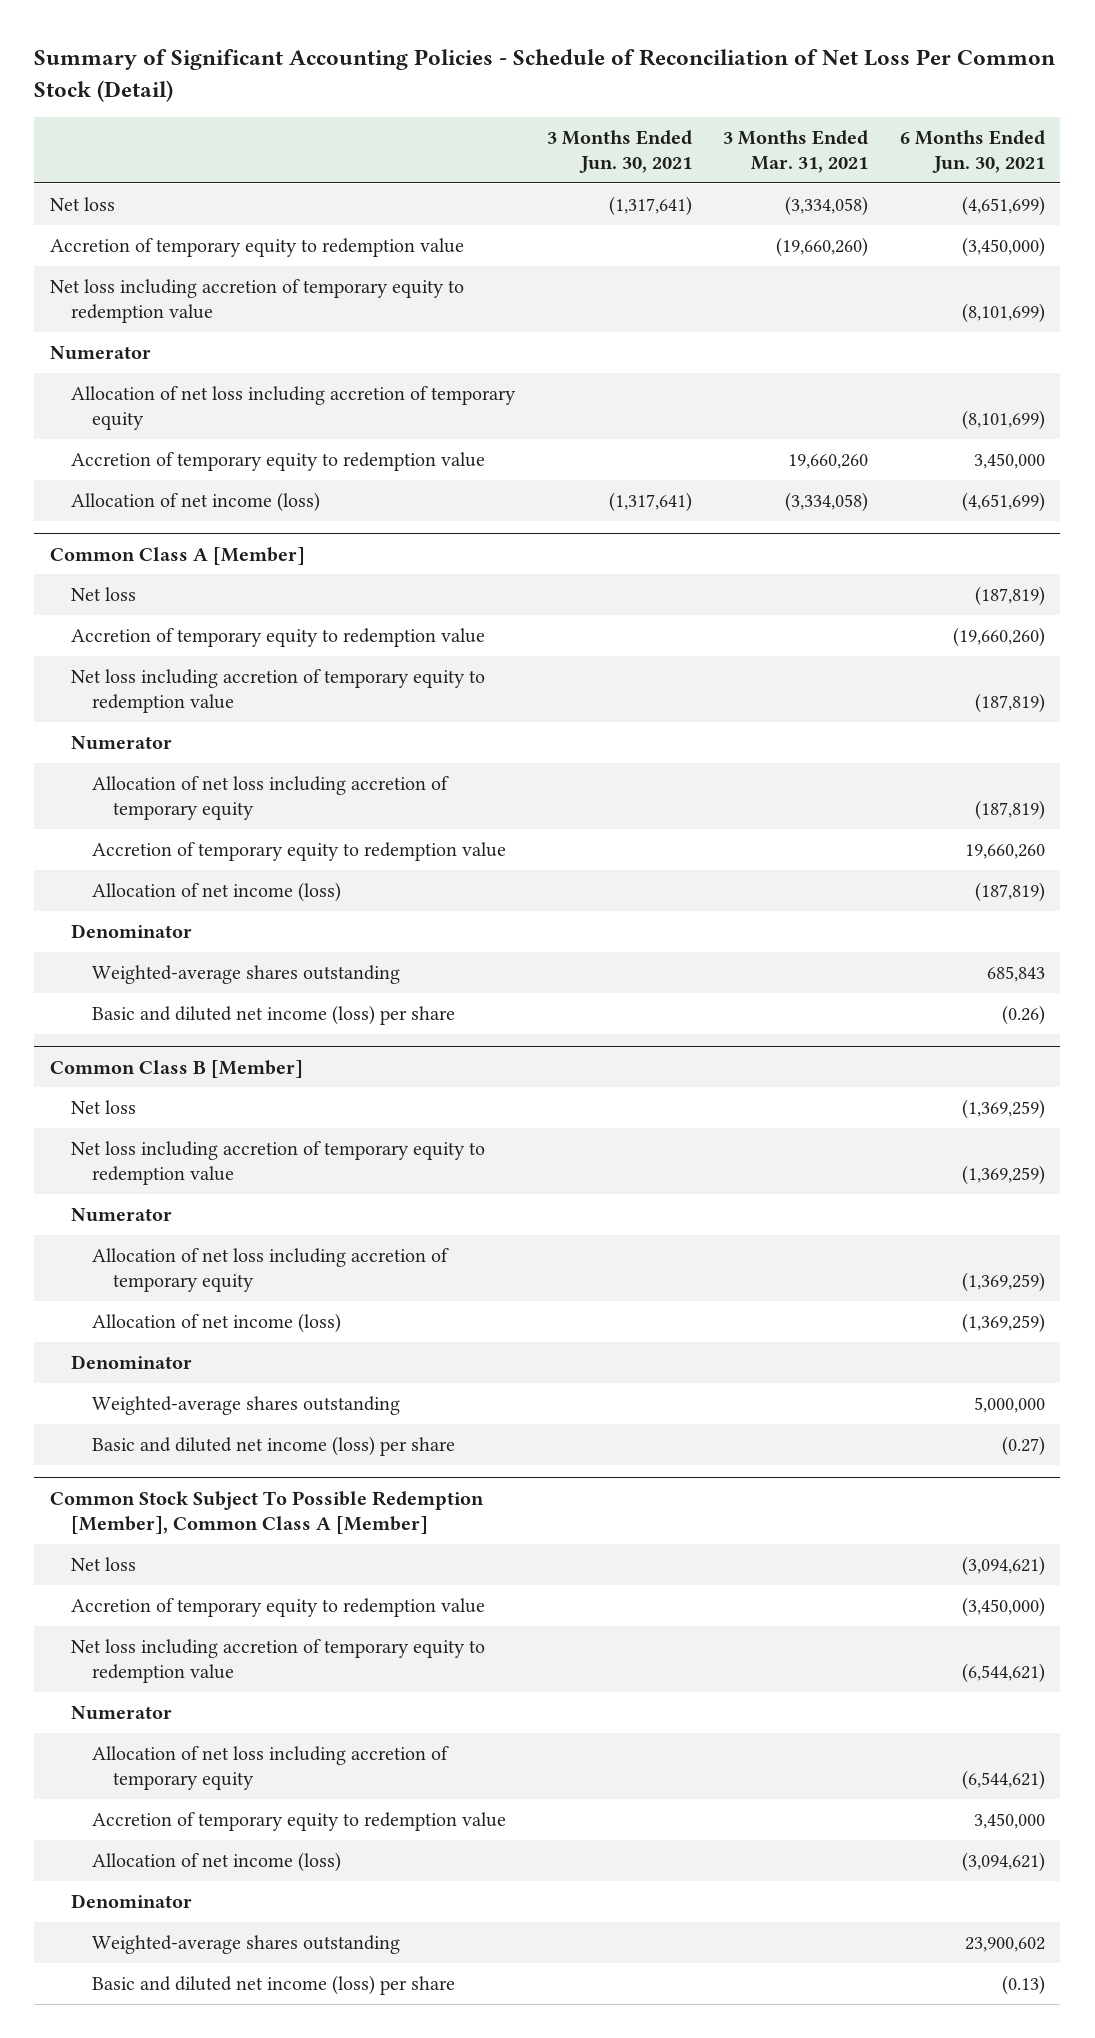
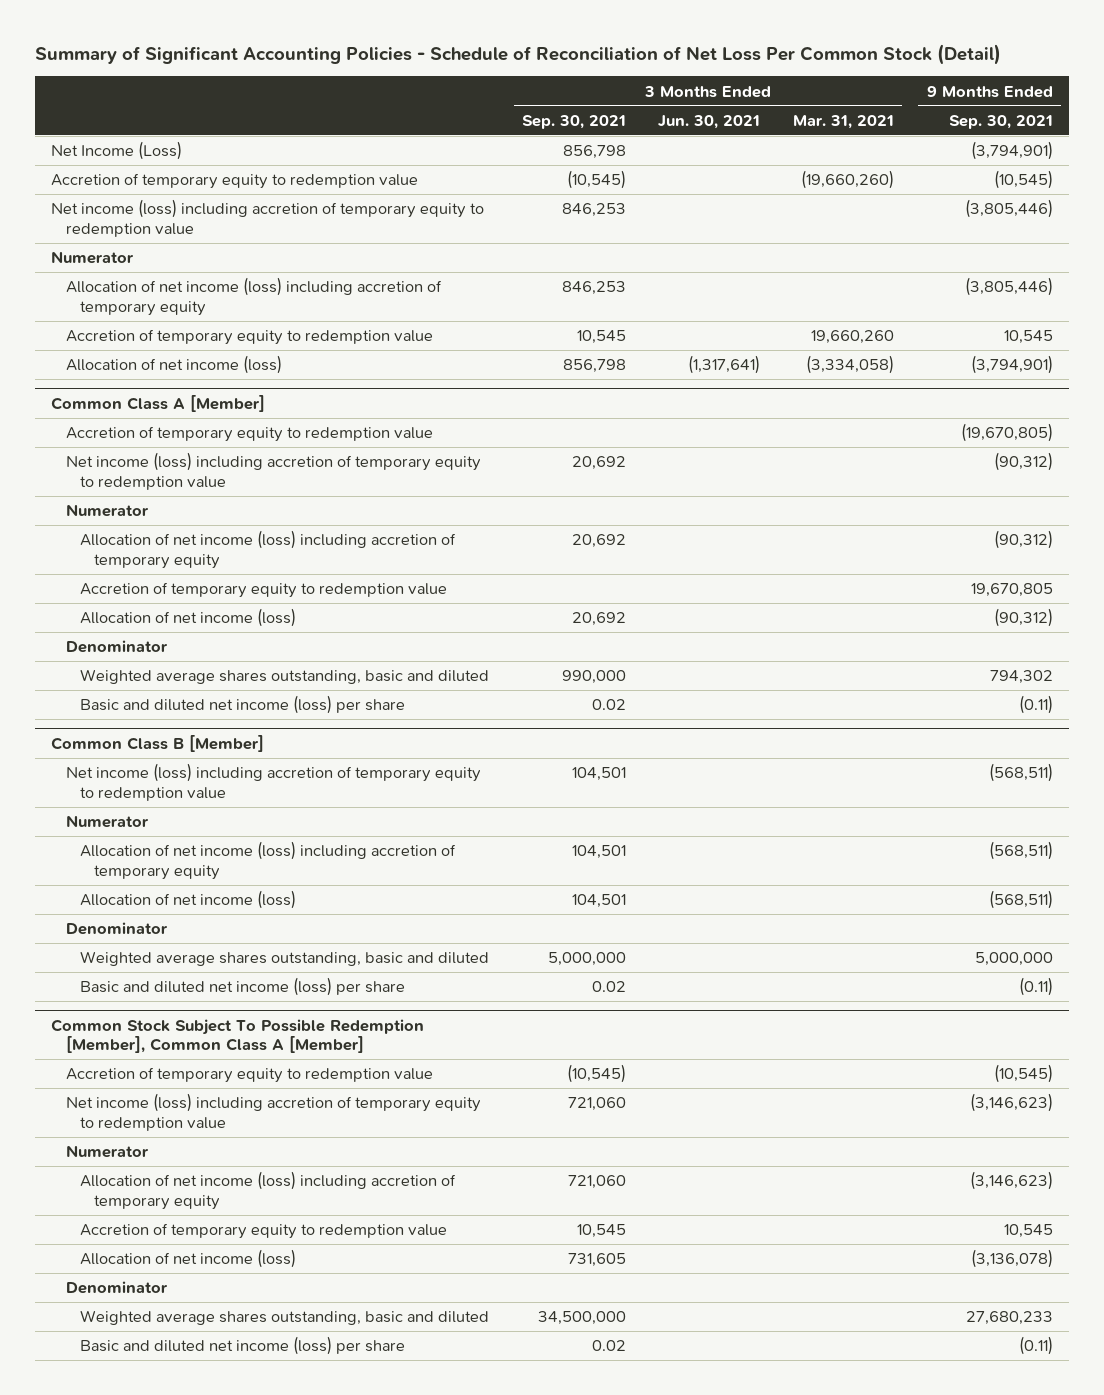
- | 3 Months Ended Jun. 30, 2021 | 3 Months Ended Mar. 31, 2021 | 6 Months Ended Jun. 30, 2021
+ | 3 Months Ended Sep. 30, 2021 | 3 Months Ended Jun. 30, 2021 | 3 Months Ended Mar. 31, 2021 | 9 Months Ended Sep. 30, 2021
- Net loss | (1,317,641) | (3,334,058) | (4,651,699)
+ Net Income (Loss) | 856,798 | | | (3,794,901)
- Net loss including accretion of temporary equity to redemption value | | | (8,101,699)
+ Net income (loss) including accretion of temporary equity to redemption value | 846,253 | | | (3,805,446)
- Allocation of net loss including accretion of temporary equity | | | (8,101,699)
+ Allocation of net income (loss) including accretion of temporary equity | 846,253 | | | (3,805,446)
@ Common Class A [Member]
- Net loss | | | (187,819)
- Net loss including accretion of temporary equity to redemption value | | | (187,819)
+ Net income (loss) including accretion of temporary equity to redemption value | 20,692 | | | (90,312)
- Allocation of net loss including accretion of temporary equity | | | (187,819)
+ Allocation of net income (loss) including accretion of temporary equity | 20,692 | | | (90,312)
- Weighted-average shares outstanding | | | 685,843
+ Weighted average shares outstanding, basic and diluted | 990,000 | | | 794,302
@ Common Class B [Member]
- Net loss | | | (1,369,259)
- Net loss including accretion of temporary equity to redemption value | | | (1,369,259)
+ Net income (loss) including accretion of temporary equity to redemption value | 104,501 | | | (568,511)
- Allocation of net loss including accretion of temporary equity | | | (1,369,259)
+ Allocation of net income (loss) including accretion of temporary equity | 104,501 | | | (568,511)
- Weighted-average shares outstanding | | | 5,000,000
+ Weighted average shares outstanding, basic and diluted | 5,000,000 | | | 5,000,000
@ Common Stock Subject To Possible Redemption [Member], Common Class A [Member]
- Net loss | | | (3,094,621)
- Net loss including accretion of temporary equity to redemption value | | | (6,544,621)
+ Net income (loss) including accretion of temporary equity to redemption value | 721,060 | | | (3,146,623)
- Allocation of net loss including accretion of temporary equity | | | (6,544,621)
+ Allocation of net income (loss) including accretion of temporary equity | 721,060 | | | (3,146,623)
- Weighted-average shares outstanding | | | 23,900,602
+ Weighted average shares outstanding, basic and diluted | 34,500,000 | | | 27,680,233

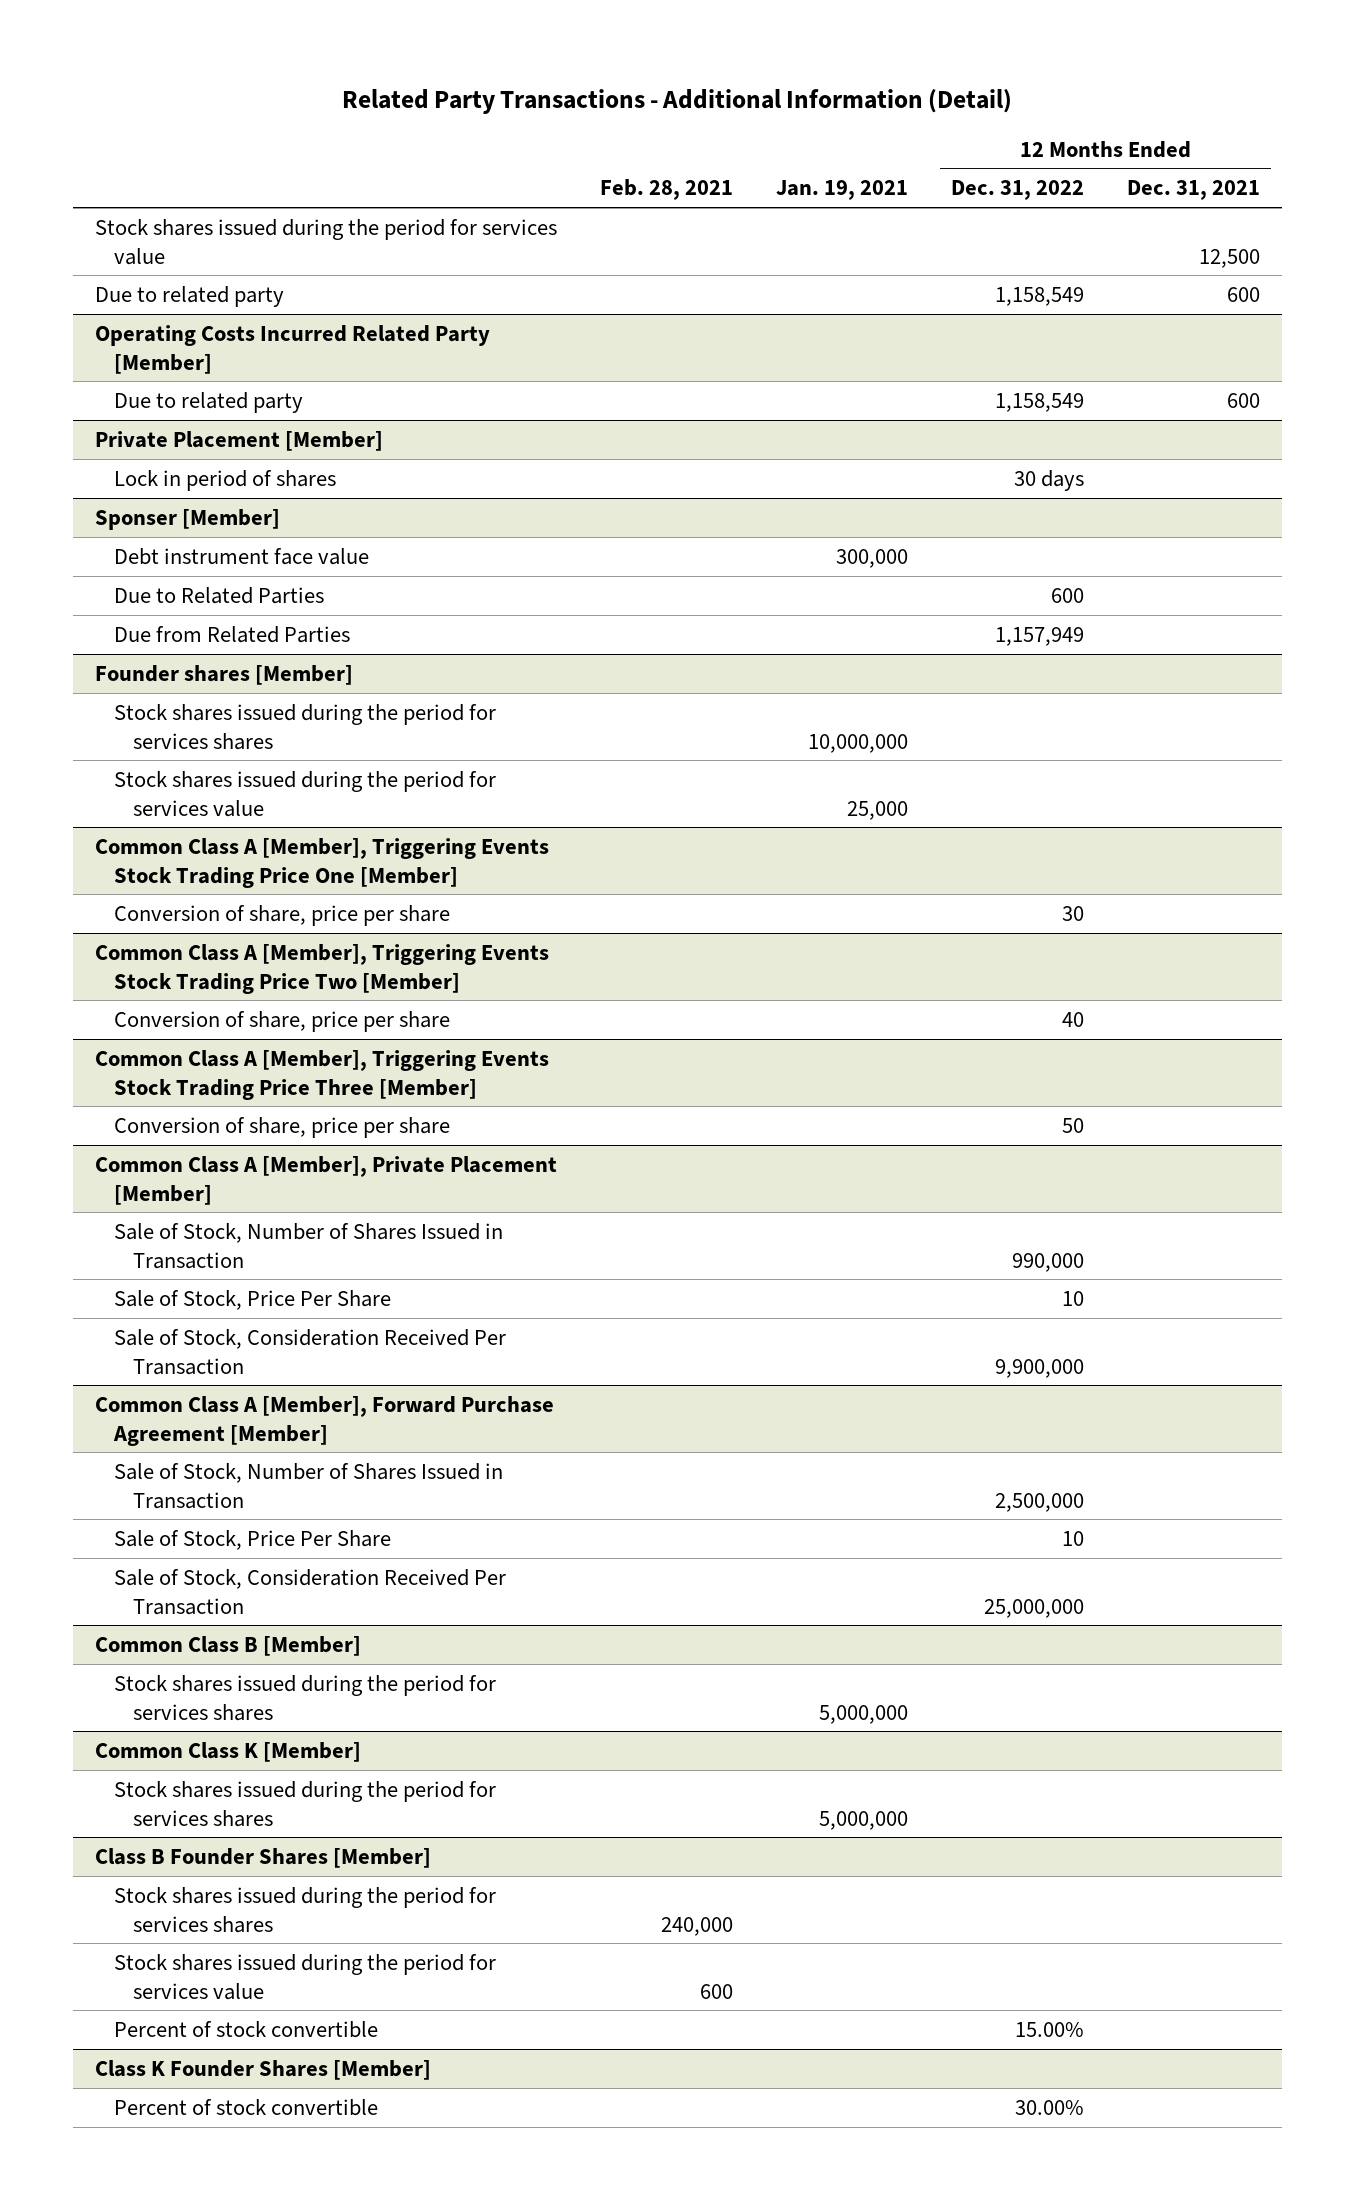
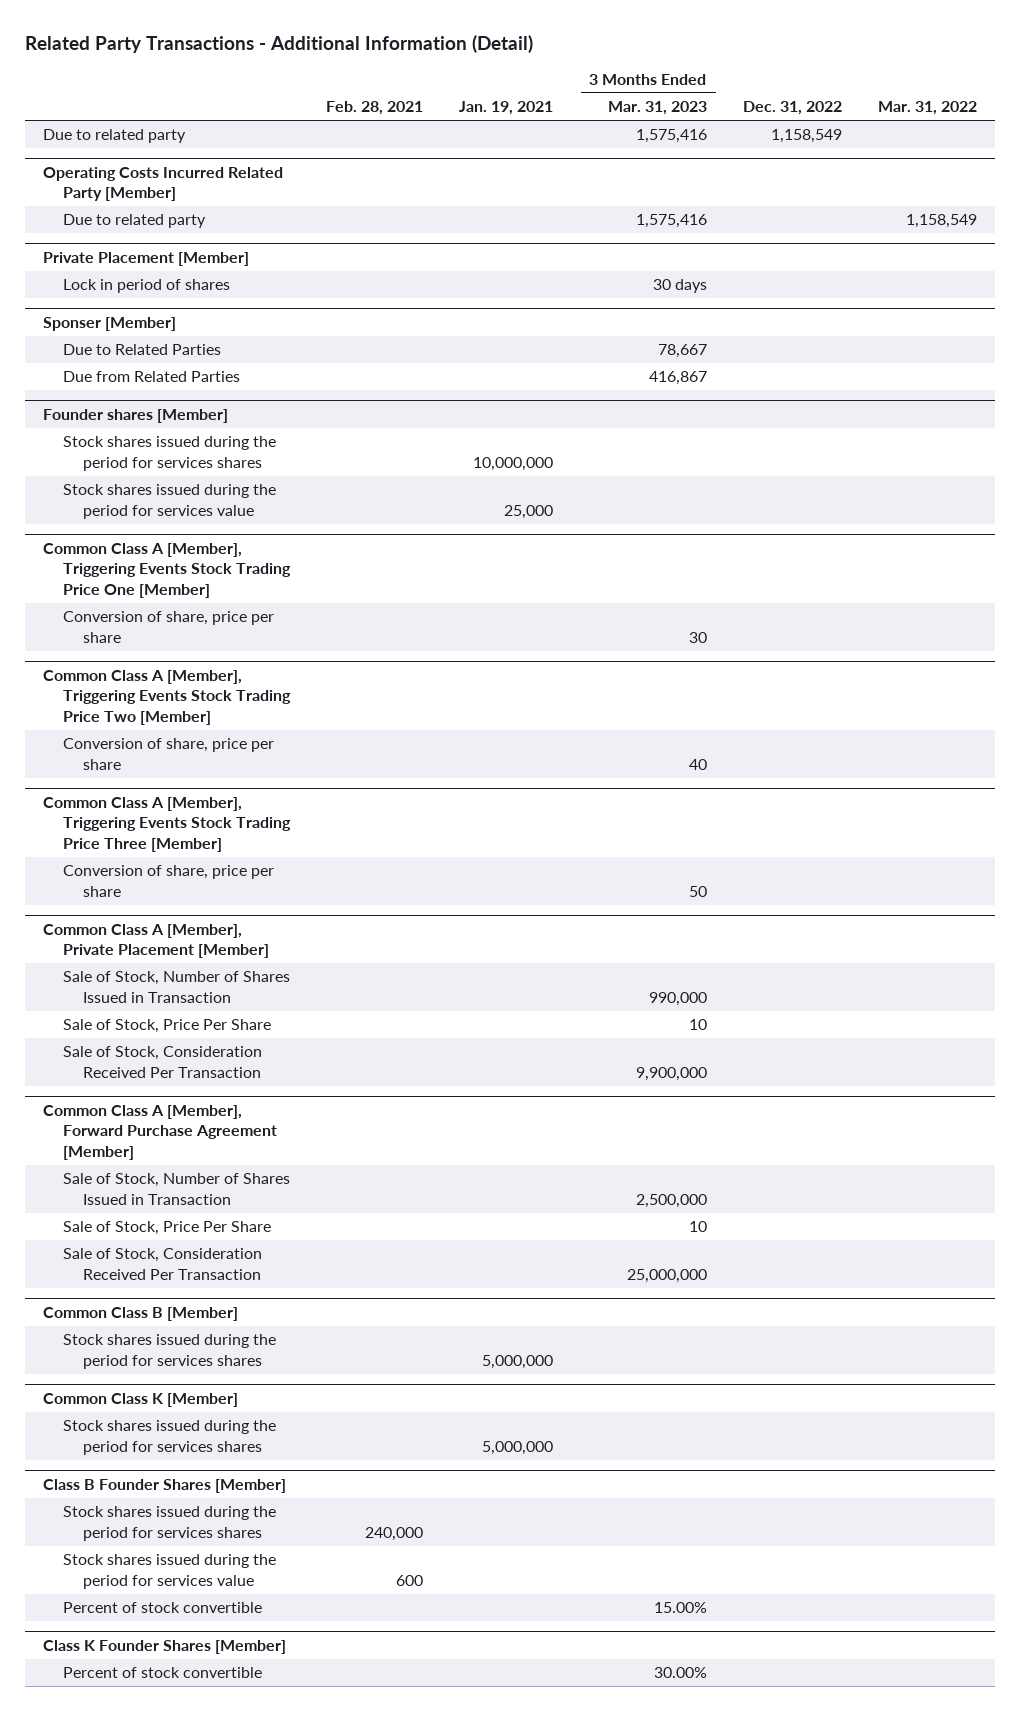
- | Feb. 28, 2021 | Jan. 19, 2021 | 12 Months Ended Dec. 31, 2022 | 12 Months Ended Dec. 31, 2021
+ | Feb. 28, 2021 | Jan. 19, 2021 | 3 Months Ended Mar. 31, 2023 | Dec. 31, 2022 | Mar. 31, 2022
- Stock shares issued during the period for services value | | | | 12,500
@ Sponser [Member]
- Debt instrument face value | | 300,000 | |

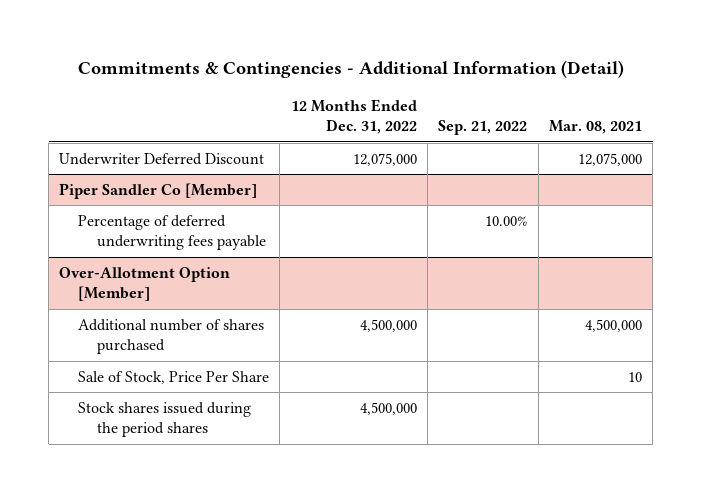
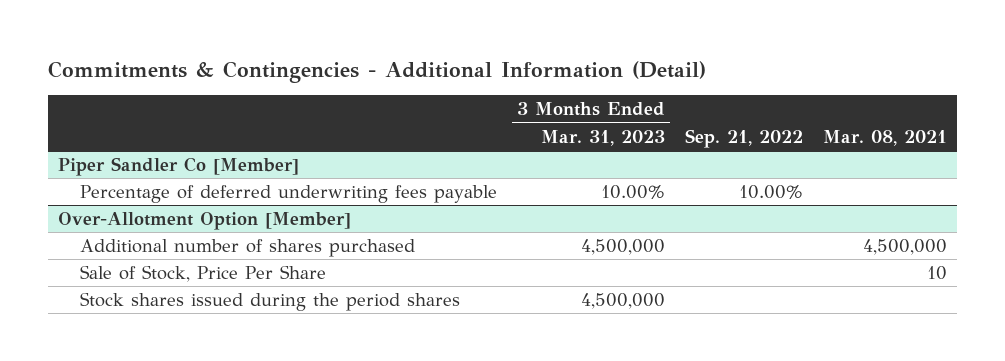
- | 12 Months Ended Dec. 31, 2022 | Sep. 21, 2022 | Mar. 08, 2021
+ | 3 Months Ended Mar. 31, 2023 | Sep. 21, 2022 | Mar. 08, 2021
- Underwriter Deferred Discount | 12,075,000 | | 12,075,000

